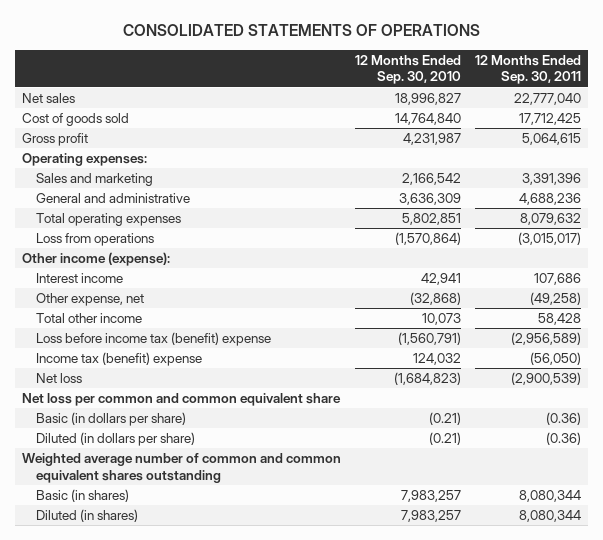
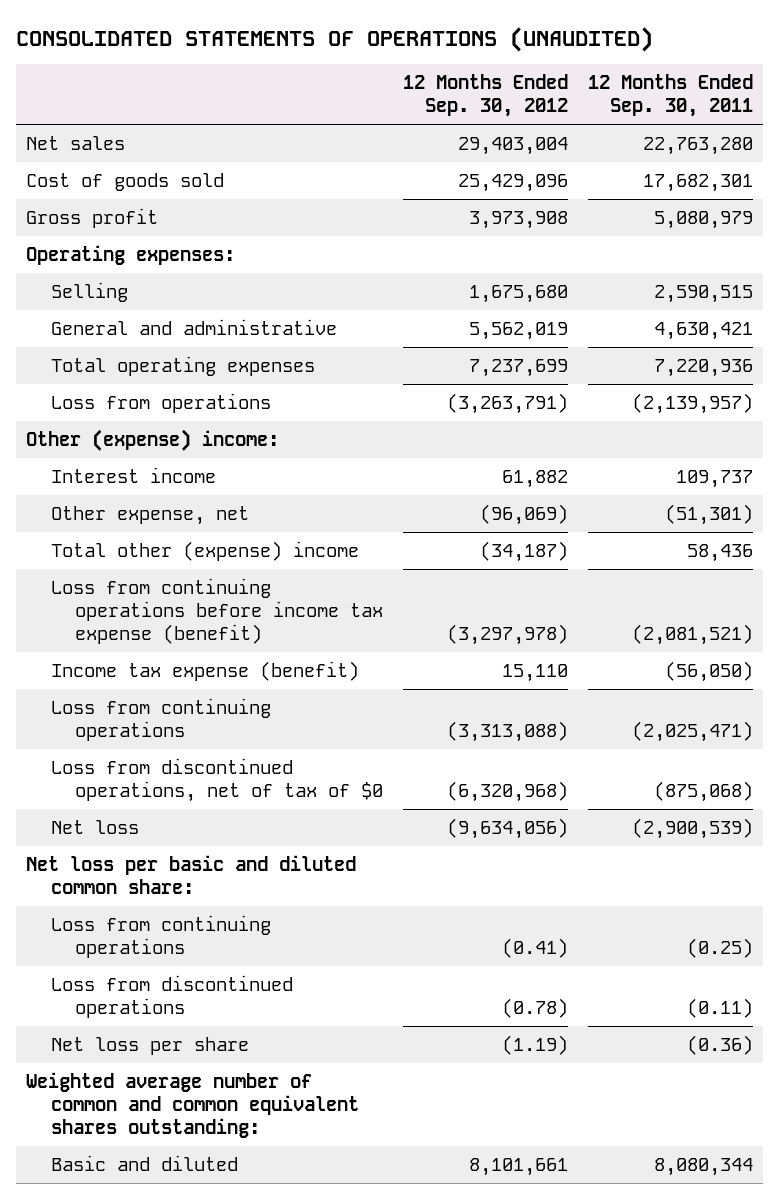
- CONSOLIDATED STATEMENTS OF OPERATIONS
+ CONSOLIDATED STATEMENTS OF OPERATIONS (UNAUDITED)
- | 12 Months Ended Sep. 30, 2010 | 12 Months Ended Sep. 30, 2011
+ | 12 Months Ended Sep. 30, 2012 | 12 Months Ended Sep. 30, 2011
- Net sales | 18,996,827 | 22,777,040
- Cost of goods sold | 14,764,840 | 17,712,425
- Gross profit | 4,231,987 | 5,064,615
+ Net sales | 29,403,004 | 22,763,280
+ Cost of goods sold | 25,429,096 | 17,682,301
+ Gross profit | 3,973,908 | 5,080,979
- Sales and marketing | 2,166,542 | 3,391,396
- General and administrative | 3,636,309 | 4,688,236
- Total operating expenses | 5,802,851 | 8,079,632
- Loss from operations | (1,570,864) | (3,015,017)
- Other income (expense):
- Interest income | 42,941 | 107,686
- Other expense, net | (32,868) | (49,258)
- Total other income | 10,073 | 58,428
- Loss before income tax (benefit) expense | (1,560,791) | (2,956,589)
- Income tax (benefit) expense | 124,032 | (56,050)
+ Selling | 1,675,680 | 2,590,515
+ General and administrative | 5,562,019 | 4,630,421
+ Total operating expenses | 7,237,699 | 7,220,936
+ Loss from operations | (3,263,791) | (2,139,957)
+ Other (expense) income:
+ Interest income | 61,882 | 109,737
+ Other expense, net | (96,069) | (51,301)
+ Total other (expense) income | (34,187) | 58,436
+ Loss from continuing operations before income tax expense (benefit) | (3,297,978) | (2,081,521)
+ Income tax expense (benefit) | 15,110 | (56,050)
+ Loss from continuing operations | (3,313,088) | (2,025,471)
+ Loss from discontinued operations, net of tax of $0 | (6,320,968) | (875,068)
- Net loss per common and common equivalent share
- Basic (in dollars per share) | (0.21) | (0.36)
- Diluted (in dollars per share) | (0.21) | (0.36)
- Weighted average number of common and common equivalent shares outstanding
- Basic (in shares) | 7,983,257 | 8,080,344
- Diluted (in shares) | 7,983,257 | 8,080,344
+ Net loss per basic and diluted common share:
+ Loss from continuing operations | (0.41) | (0.25)
+ Loss from discontinued operations | (0.78) | (0.11)
+ Net loss per share | (1.19) | (0.36)
+ Weighted average number of common and common equivalent shares outstanding:
+ Basic and diluted | 8,101,661 | 8,080,344

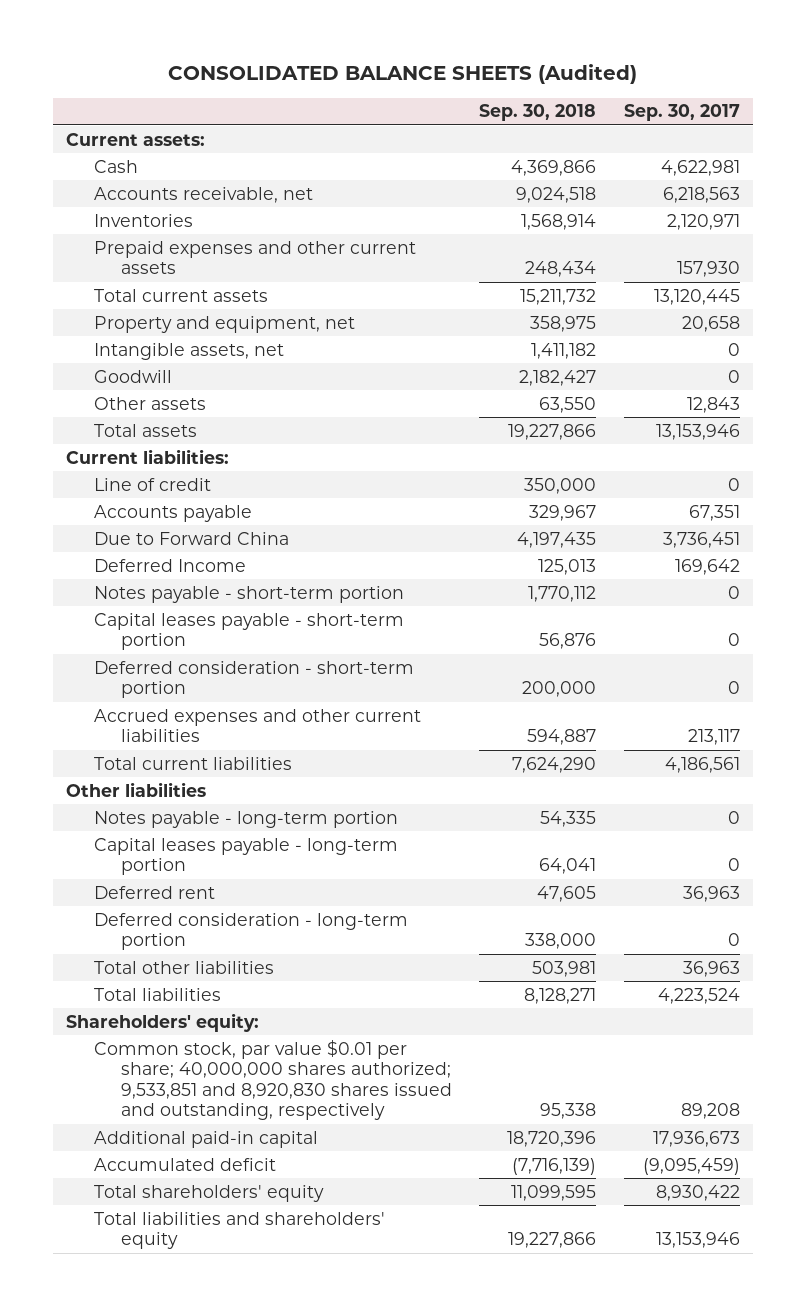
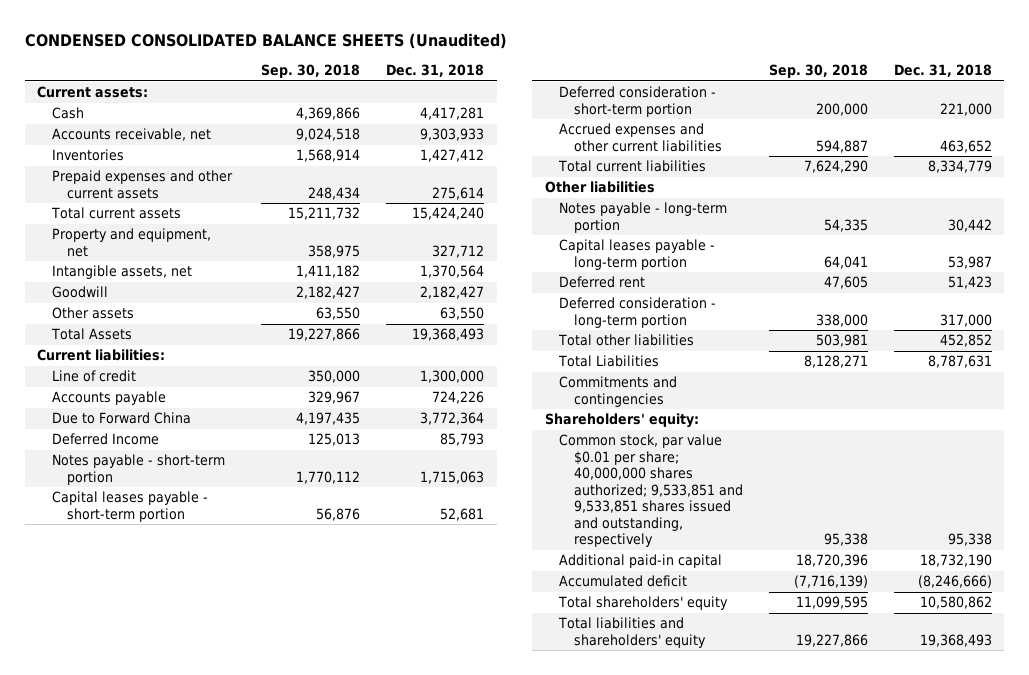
- CONSOLIDATED BALANCE SHEETS (Audited)
+ CONDENSED CONSOLIDATED BALANCE SHEETS (Unaudited)
- | Sep. 30, 2018 | Sep. 30, 2017
+ | Sep. 30, 2018 | Dec. 31, 2018
- Total assets | 19,227,866 | 13,153,946
+ Total Assets | 19,227,866 | 19,368,493
- Total liabilities | 8,128,271 | 4,223,524
+ Total Liabilities | 8,128,271 | 8,787,631
+ Commitments and contingencies
- Common stock, par value $0.01 per share; 40,000,000 shares authorized; 9,533,851 and 8,920,830 shares issued and outstanding, respectively | 95,338 | 89,208
+ Common stock, par value $0.01 per share; 40,000,000 shares authorized; 9,533,851 and 9,533,851 shares issued and outstanding, respectively | 95,338 | 95,338

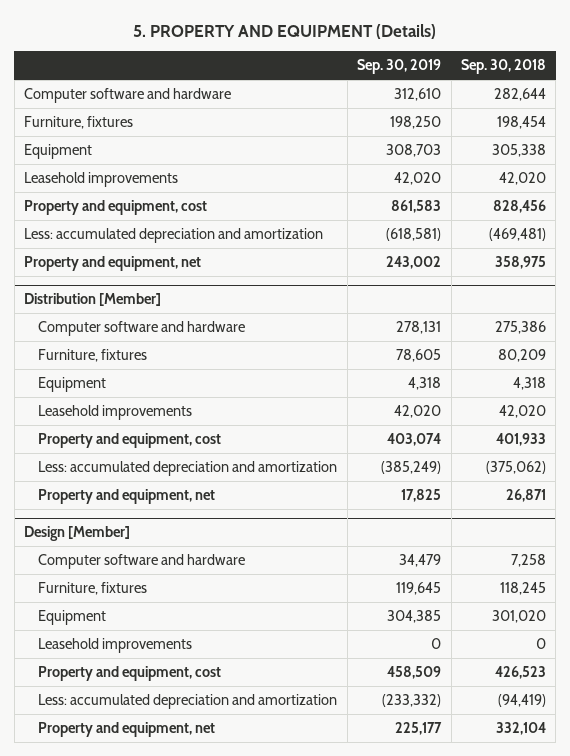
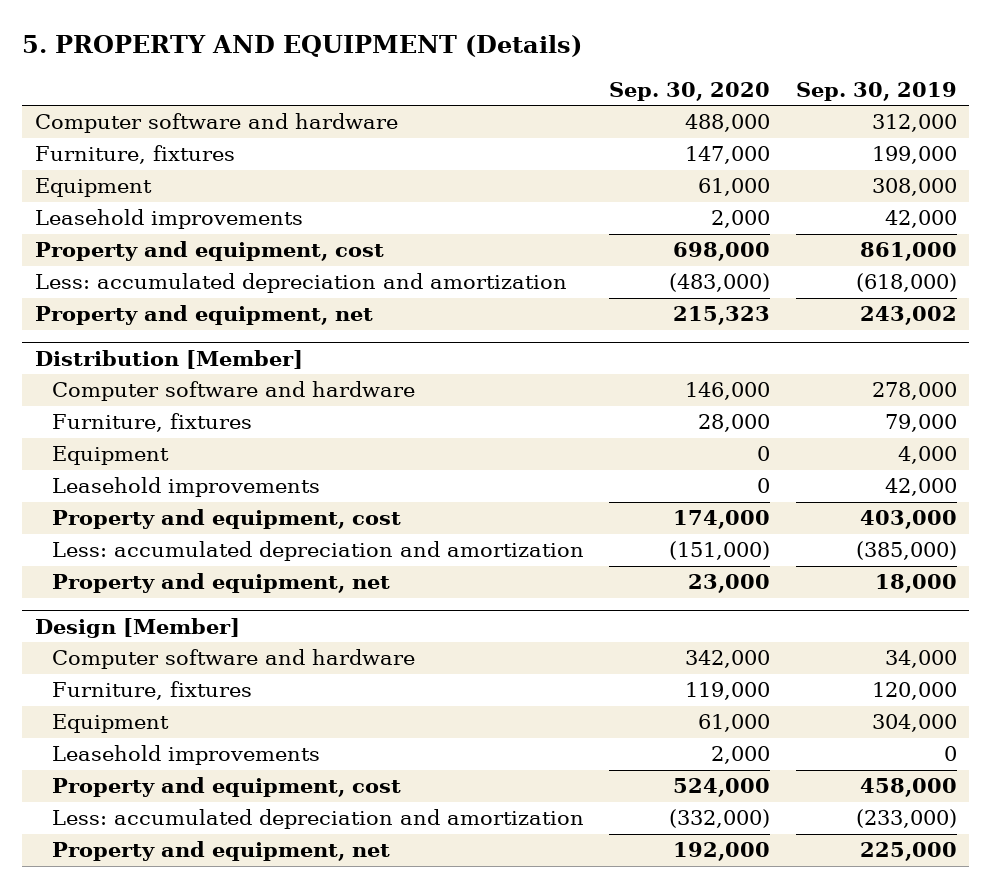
- | Sep. 30, 2019 | Sep. 30, 2018
+ | Sep. 30, 2020 | Sep. 30, 2019
- Computer software and hardware | 312,610 | 282,644
- Furniture, fixtures | 198,250 | 198,454
- Equipment | 308,703 | 305,338
- Leasehold improvements | 42,020 | 42,020
- Property and equipment, cost | 861,583 | 828,456
- Less: accumulated depreciation and amortization | (618,581) | (469,481)
+ Computer software and hardware | 488,000 | 312,000
+ Furniture, fixtures | 147,000 | 199,000
+ Equipment | 61,000 | 308,000
+ Leasehold improvements | 2,000 | 42,000
+ Property and equipment, cost | 698,000 | 861,000
+ Less: accumulated depreciation and amortization | (483,000) | (618,000)
@ Distribution [Member]
- Computer software and hardware | 278,131 | 275,386
- Furniture, fixtures | 78,605 | 80,209
- Equipment | 4,318 | 4,318
- Leasehold improvements | 42,020 | 42,020
- Property and equipment, cost | 403,074 | 401,933
- Less: accumulated depreciation and amortization | (385,249) | (375,062)
- Property and equipment, net | 17,825 | 26,871
+ Computer software and hardware | 146,000 | 278,000
+ Furniture, fixtures | 28,000 | 79,000
+ Equipment | 0 | 4,000
+ Leasehold improvements | 0 | 42,000
+ Property and equipment, cost | 174,000 | 403,000
+ Less: accumulated depreciation and amortization | (151,000) | (385,000)
+ Property and equipment, net | 23,000 | 18,000
@ Design [Member]
- Computer software and hardware | 34,479 | 7,258
- Furniture, fixtures | 119,645 | 118,245
- Equipment | 304,385 | 301,020
+ Computer software and hardware | 342,000 | 34,000
+ Furniture, fixtures | 119,000 | 120,000
+ Equipment | 61,000 | 304,000
- Property and equipment, cost | 458,509 | 426,523
- Less: accumulated depreciation and amortization | (233,332) | (94,419)
- Property and equipment, net | 225,177 | 332,104
+ Property and equipment, cost | 524,000 | 458,000
+ Less: accumulated depreciation and amortization | (332,000) | (233,000)
+ Property and equipment, net | 192,000 | 225,000

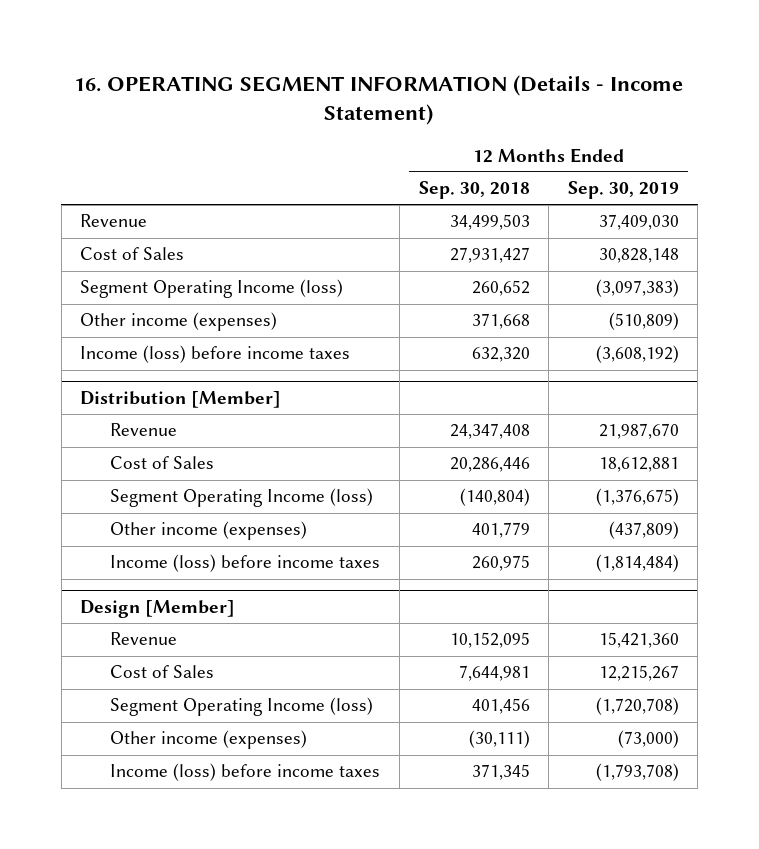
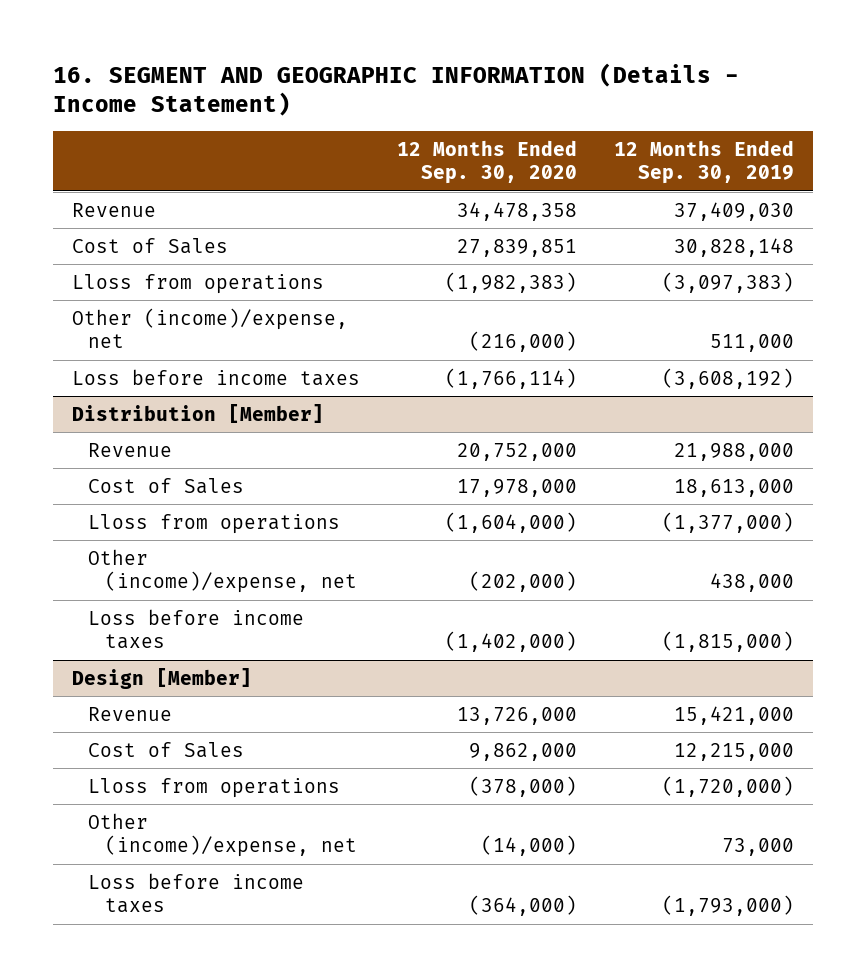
- 16. OPERATING SEGMENT INFORMATION (Details - Income Statement)
+ 16. SEGMENT AND GEOGRAPHIC INFORMATION (Details - Income Statement)
- | 12 Months Ended Sep. 30, 2018 | 12 Months Ended Sep. 30, 2019
+ | 12 Months Ended Sep. 30, 2020 | 12 Months Ended Sep. 30, 2019
- Segment Operating Income (loss) | 260,652 | (3,097,383)
- Other income (expenses) | 371,668 | (510,809)
- Income (loss) before income taxes | 632,320 | (3,608,192)
+ Lloss from operations | (1,982,383) | (3,097,383)
+ Other (income)/expense, net | (216,000) | 511,000
+ Loss before income taxes | (1,766,114) | (3,608,192)
@ Distribution [Member]
- Revenue | 24,347,408 | 21,987,670
- Cost of Sales | 20,286,446 | 18,612,881
- Segment Operating Income (loss) | (140,804) | (1,376,675)
- Other income (expenses) | 401,779 | (437,809)
- Income (loss) before income taxes | 260,975 | (1,814,484)
+ Revenue | 20,752,000 | 21,988,000
+ Cost of Sales | 17,978,000 | 18,613,000
+ Lloss from operations | (1,604,000) | (1,377,000)
+ Other (income)/expense, net | (202,000) | 438,000
+ Loss before income taxes | (1,402,000) | (1,815,000)
@ Design [Member]
- Revenue | 10,152,095 | 15,421,360
- Cost of Sales | 7,644,981 | 12,215,267
- Segment Operating Income (loss) | 401,456 | (1,720,708)
- Other income (expenses) | (30,111) | (73,000)
- Income (loss) before income taxes | 371,345 | (1,793,708)
+ Revenue | 13,726,000 | 15,421,000
+ Cost of Sales | 9,862,000 | 12,215,000
+ Lloss from operations | (378,000) | (1,720,000)
+ Other (income)/expense, net | (14,000) | 73,000
+ Loss before income taxes | (364,000) | (1,793,000)

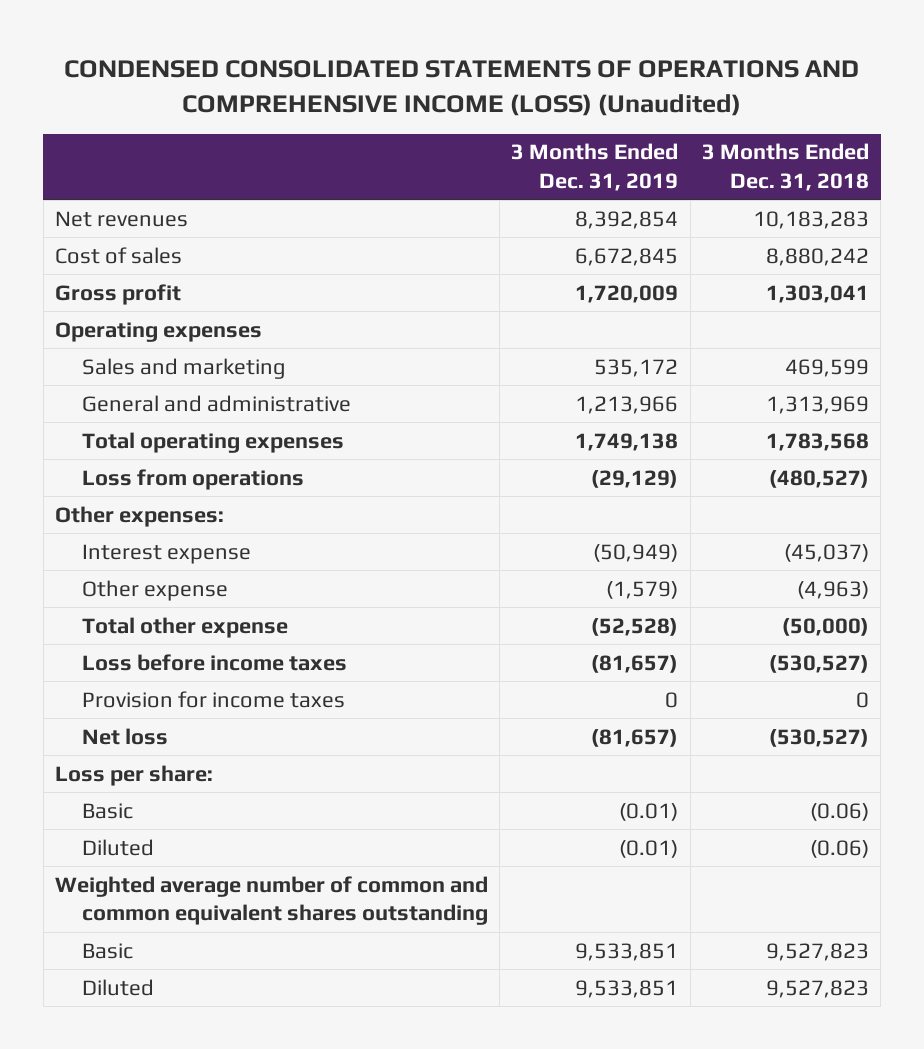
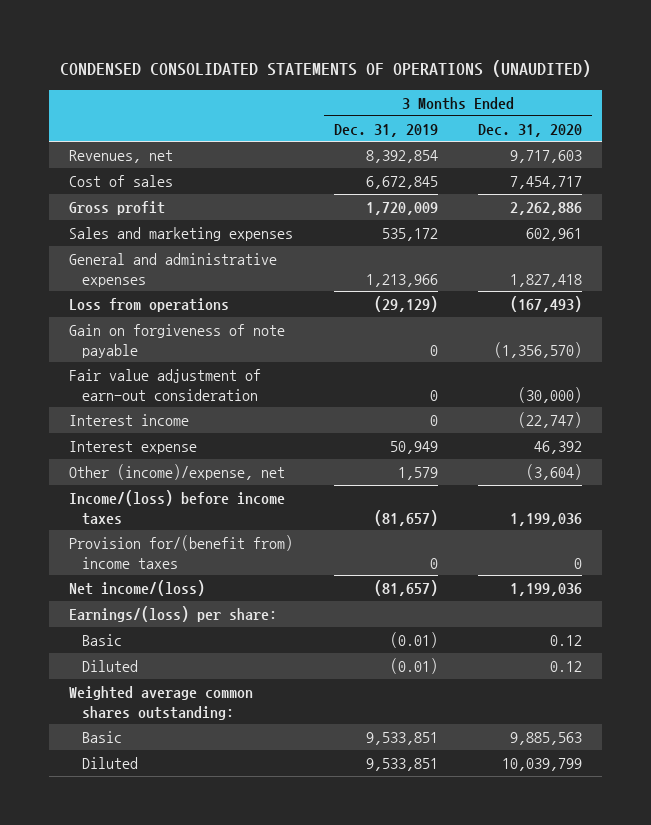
- CONDENSED CONSOLIDATED STATEMENTS OF OPERATIONS AND COMPREHENSIVE INCOME (LOSS) (Unaudited)
+ CONDENSED CONSOLIDATED STATEMENTS OF OPERATIONS (UNAUDITED)
- | 3 Months Ended Dec. 31, 2019 | 3 Months Ended Dec. 31, 2018
+ | 3 Months Ended Dec. 31, 2019 | 3 Months Ended Dec. 31, 2020
- Net revenues | 8,392,854 | 10,183,283
+ Revenues, net | 8,392,854 | 9,717,603
- Operating expenses
- Sales and marketing | 535,172 | 469,599
- General and administrative | 1,213,966 | 1,313,969
- Total operating expenses | 1,749,138 | 1,783,568
+ Sales and marketing expenses | 535,172 | 602,961
+ General and administrative expenses | 1,213,966 | 1,827,418
- Other expenses:
- Interest expense | (50,949) | (45,037)
- Other expense | (1,579) | (4,963)
- Total other expense | (52,528) | (50,000)
- Loss before income taxes | (81,657) | (530,527)
- Provision for income taxes | 0 | 0
- Net loss | (81,657) | (530,527)
- Loss per share:
+ Gain on forgiveness of note payable | 0 | (1,356,570)
+ Fair value adjustment of earn-out consideration | 0 | (30,000)
+ Interest income | 0 | (22,747)
+ Interest expense | 50,949 | 46,392
+ Other (income)/expense, net | 1,579 | (3,604)
+ Income/(loss) before income taxes | (81,657) | 1,199,036
+ Provision for/(benefit from) income taxes | 0 | 0
+ Net income/(loss) | (81,657) | 1,199,036
+ Earnings/(loss) per share:
- Weighted average number of common and common equivalent shares outstanding
+ Weighted average common shares outstanding:

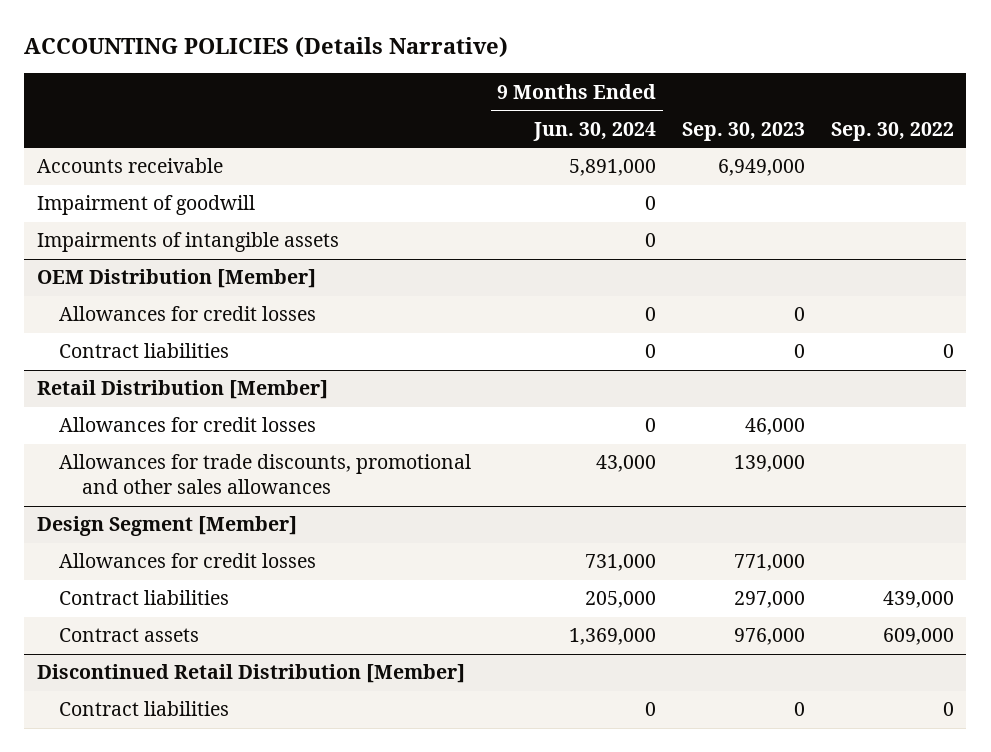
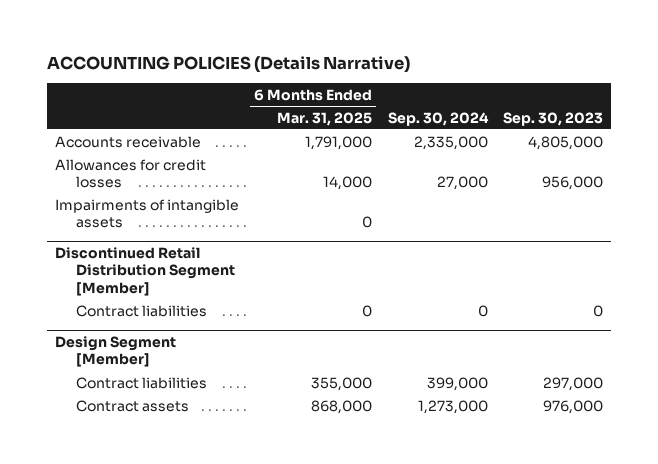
- | 9 Months Ended Jun. 30, 2024 | Sep. 30, 2023 | Sep. 30, 2022
+ | 6 Months Ended Mar. 31, 2025 | Sep. 30, 2024 | Sep. 30, 2023
- Accounts receivable | 5,891,000 | 6,949,000 |
- Impairment of goodwill | 0 | |
+ Accounts receivable | 1,791,000 | 2,335,000 | 4,805,000
+ Allowances for credit losses | 14,000 | 27,000 | 956,000
- OEM Distribution [Member]
- Allowances for credit losses | 0 | 0 |
+ Discontinued Retail Distribution Segment [Member]
- Retail Distribution [Member]
- Allowances for credit losses | 0 | 46,000 |
- Allowances for trade discounts, promotional and other sales allowances | 43,000 | 139,000 |
@ Design Segment [Member]
- Allowances for credit losses | 731,000 | 771,000 |
- Discontinued Retail Distribution [Member]
- Contract liabilities | 0 | 0 | 0

